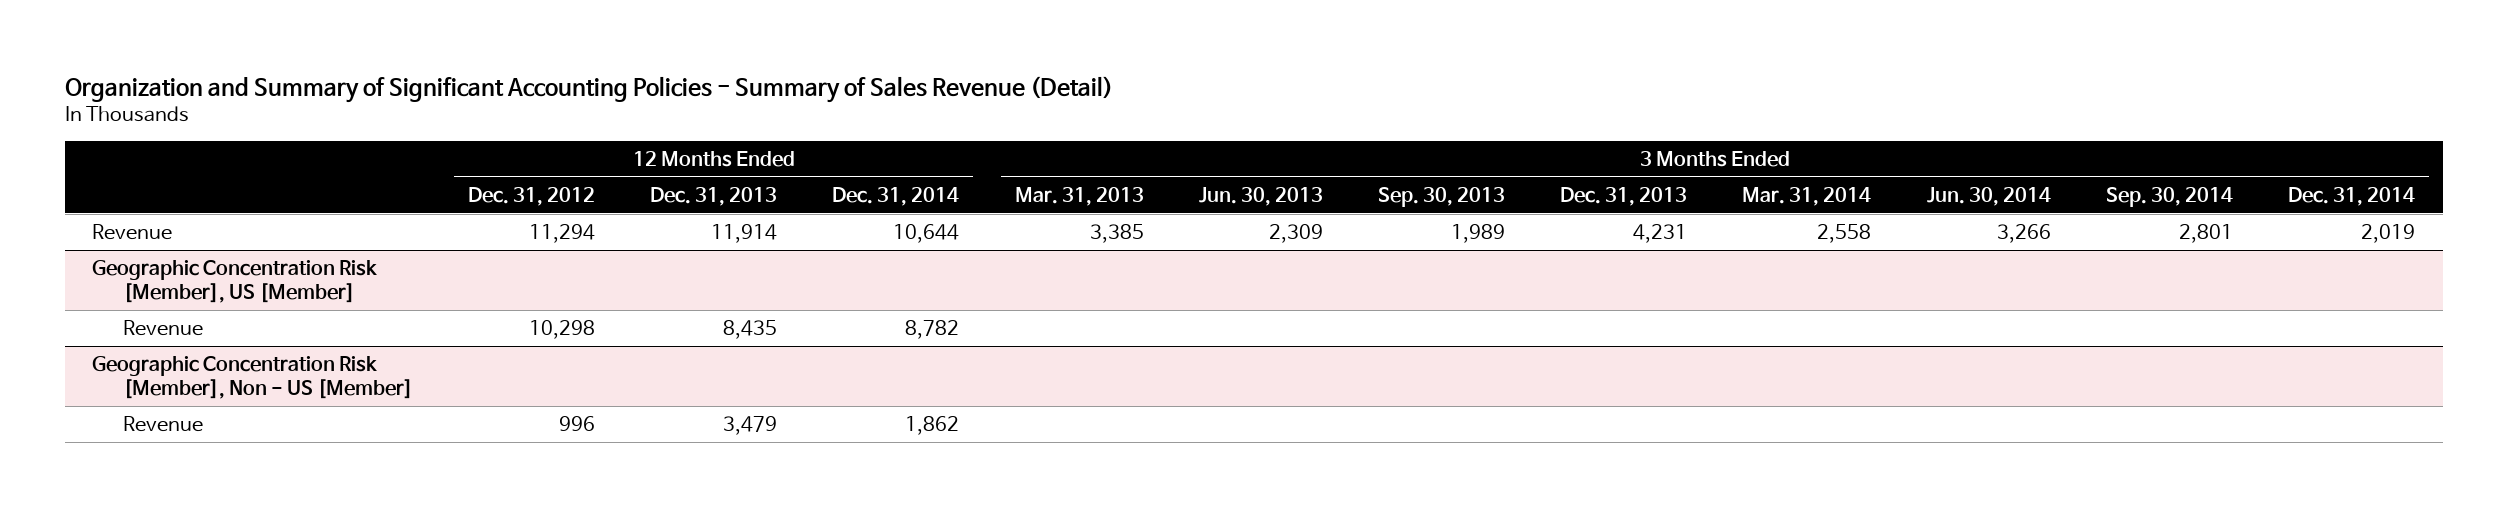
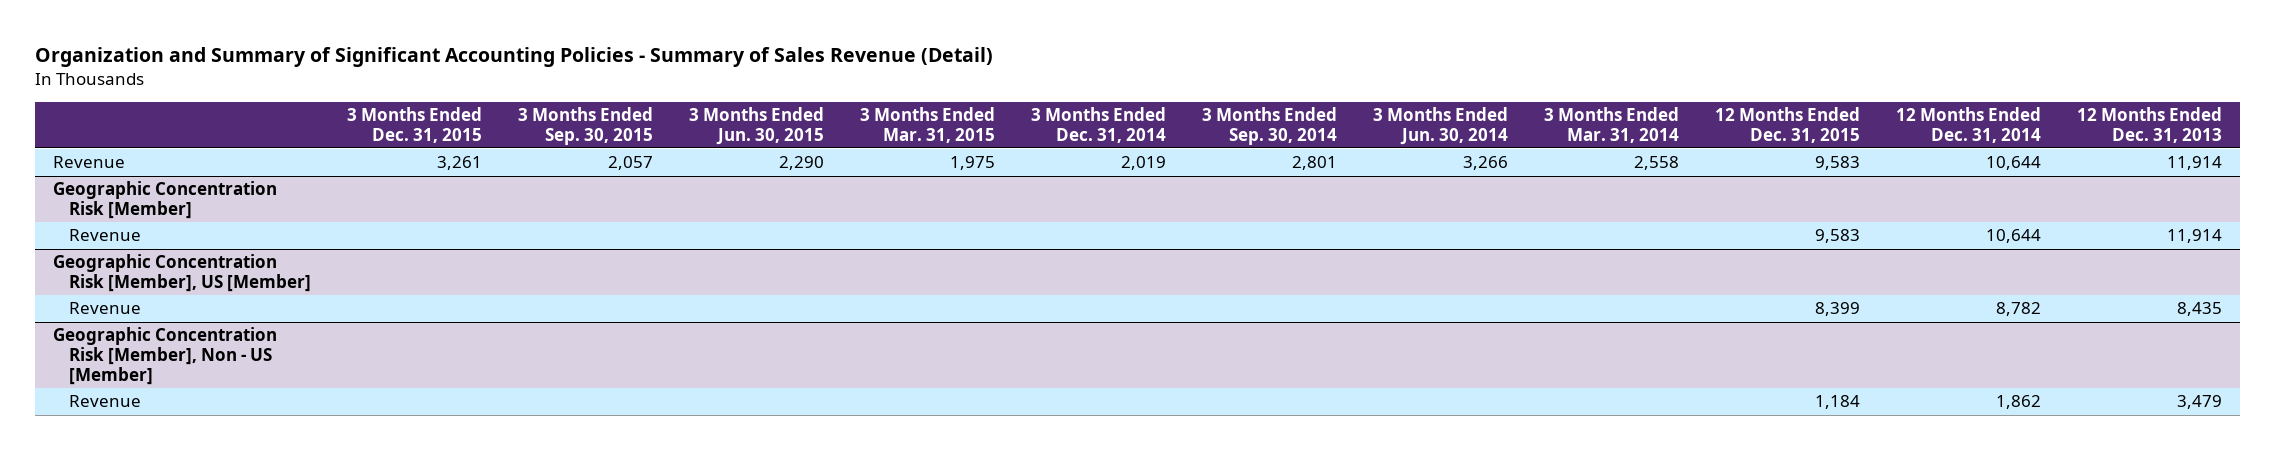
- | 12 Months Ended Dec. 31, 2012 | 12 Months Ended Dec. 31, 2013 | 12 Months Ended Dec. 31, 2014 | 3 Months Ended Mar. 31, 2013 | 3 Months Ended Jun. 30, 2013 | 3 Months Ended Sep. 30, 2013 | 3 Months Ended Dec. 31, 2013 | 3 Months Ended Mar. 31, 2014 | 3 Months Ended Jun. 30, 2014 | 3 Months Ended Sep. 30, 2014 | 3 Months Ended Dec. 31, 2014
+ | 3 Months Ended Dec. 31, 2015 | 3 Months Ended Sep. 30, 2015 | 3 Months Ended Jun. 30, 2015 | 3 Months Ended Mar. 31, 2015 | 3 Months Ended Dec. 31, 2014 | 3 Months Ended Sep. 30, 2014 | 3 Months Ended Jun. 30, 2014 | 3 Months Ended Mar. 31, 2014 | 12 Months Ended Dec. 31, 2015 | 12 Months Ended Dec. 31, 2014 | 12 Months Ended Dec. 31, 2013
+ Geographic Concentration Risk [Member]
+ Revenue | | | | | | | | | 9,583 | 10,644 | 11,914

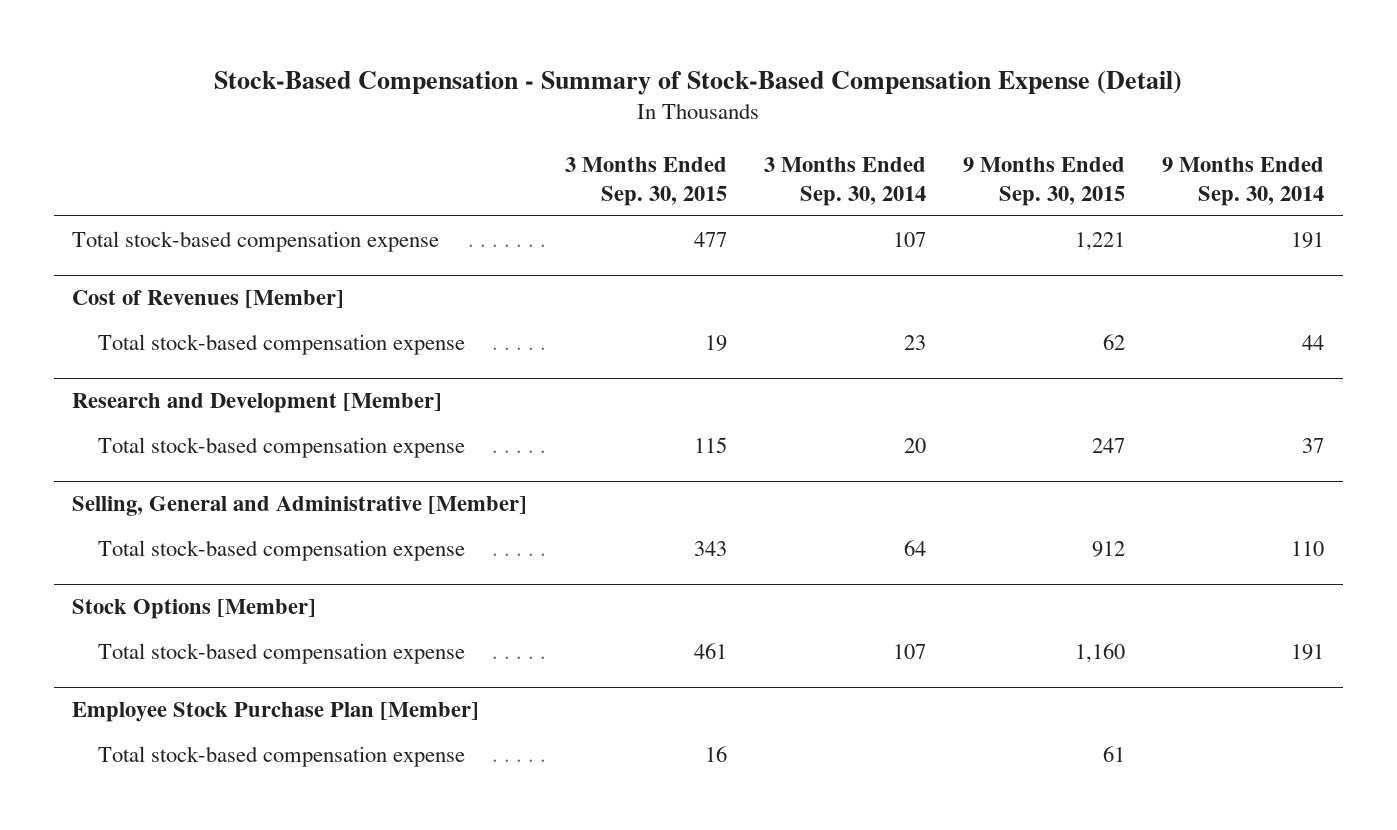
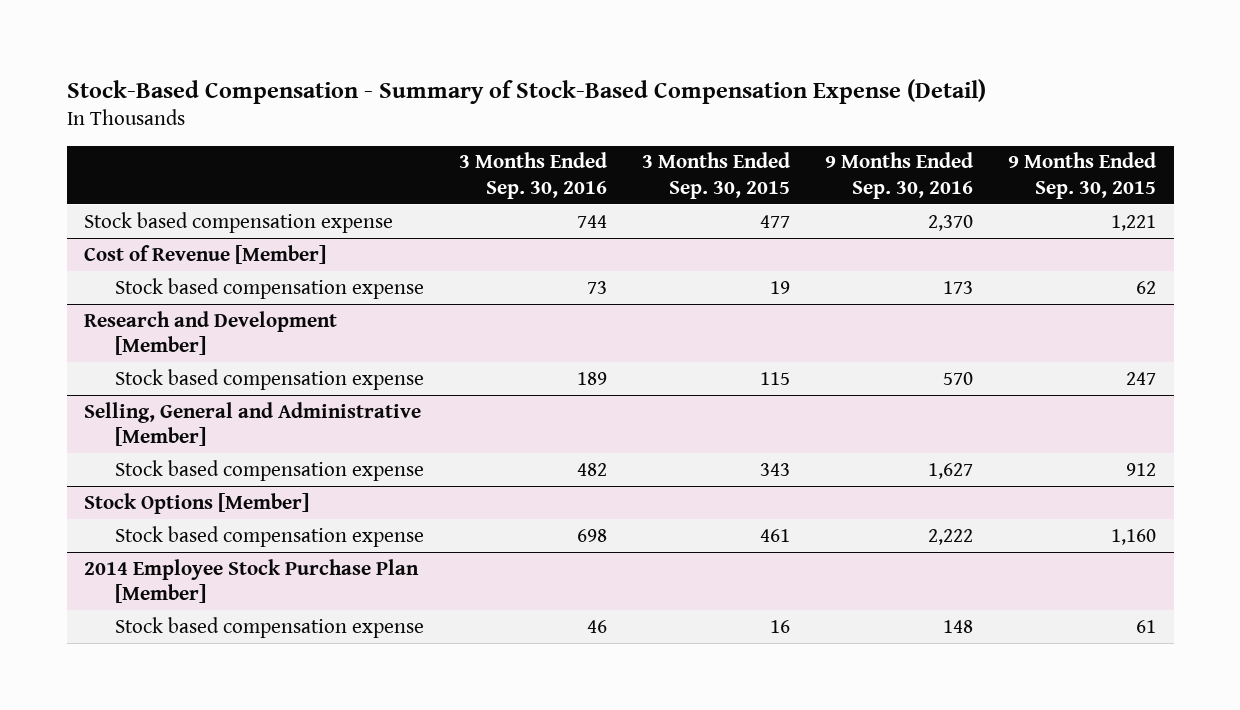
- | 3 Months Ended Sep. 30, 2015 | 3 Months Ended Sep. 30, 2014 | 9 Months Ended Sep. 30, 2015 | 9 Months Ended Sep. 30, 2014
+ | 3 Months Ended Sep. 30, 2016 | 3 Months Ended Sep. 30, 2015 | 9 Months Ended Sep. 30, 2016 | 9 Months Ended Sep. 30, 2015
- Total stock-based compensation expense | 477 | 107 | 1,221 | 191
- Cost of Revenues [Member]
- Total stock-based compensation expense | 19 | 23 | 62 | 44
+ Stock based compensation expense | 744 | 477 | 2,370 | 1,221
+ Cost of Revenue [Member]
+ Stock based compensation expense | 73 | 19 | 173 | 62
@ Research and Development [Member]
- Total stock-based compensation expense | 115 | 20 | 247 | 37
+ Stock based compensation expense | 189 | 115 | 570 | 247
@ Selling, General and Administrative [Member]
- Total stock-based compensation expense | 343 | 64 | 912 | 110
+ Stock based compensation expense | 482 | 343 | 1,627 | 912
@ Stock Options [Member]
- Total stock-based compensation expense | 461 | 107 | 1,160 | 191
- Employee Stock Purchase Plan [Member]
- Total stock-based compensation expense | 16 | | 61 |
@ Stock Options [Member]
+ Stock based compensation expense | 698 | 461 | 2,222 | 1,160
+ 2014 Employee Stock Purchase Plan [Member]
+ Stock based compensation expense | 46 | 16 | 148 | 61

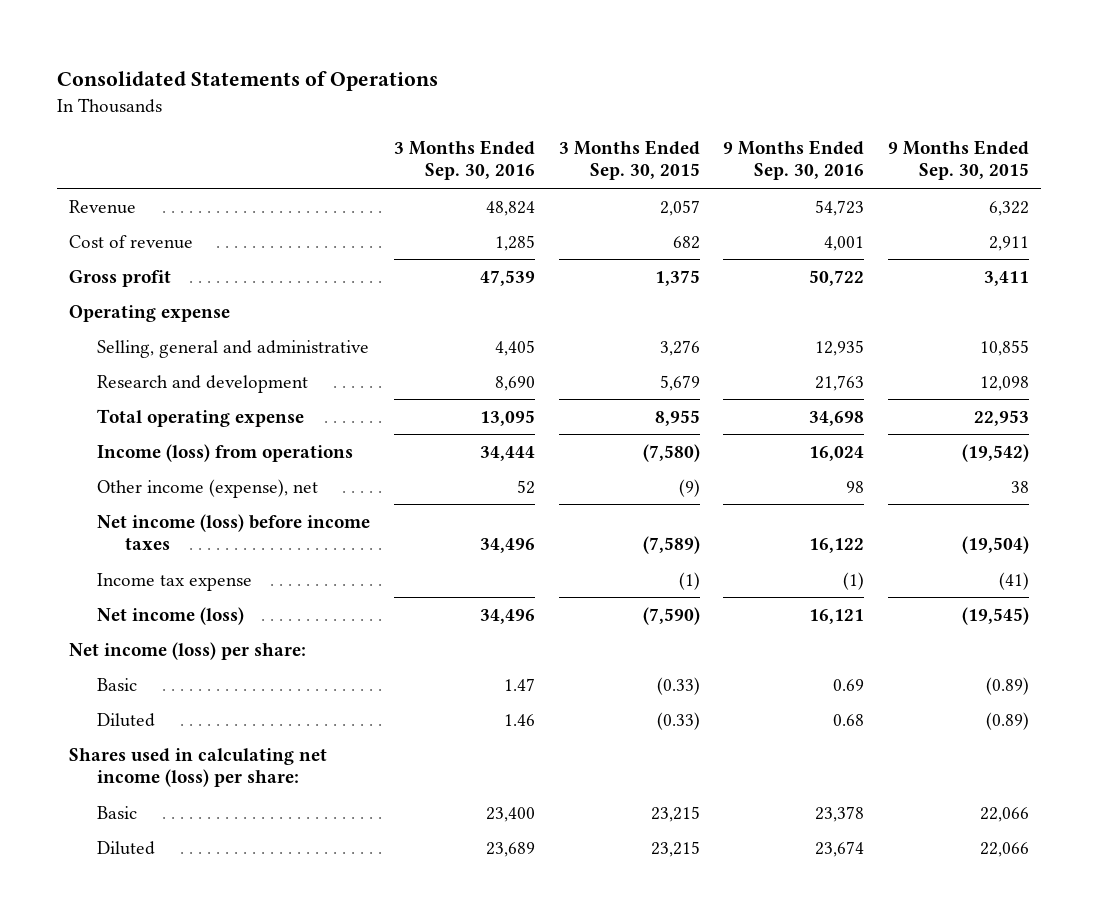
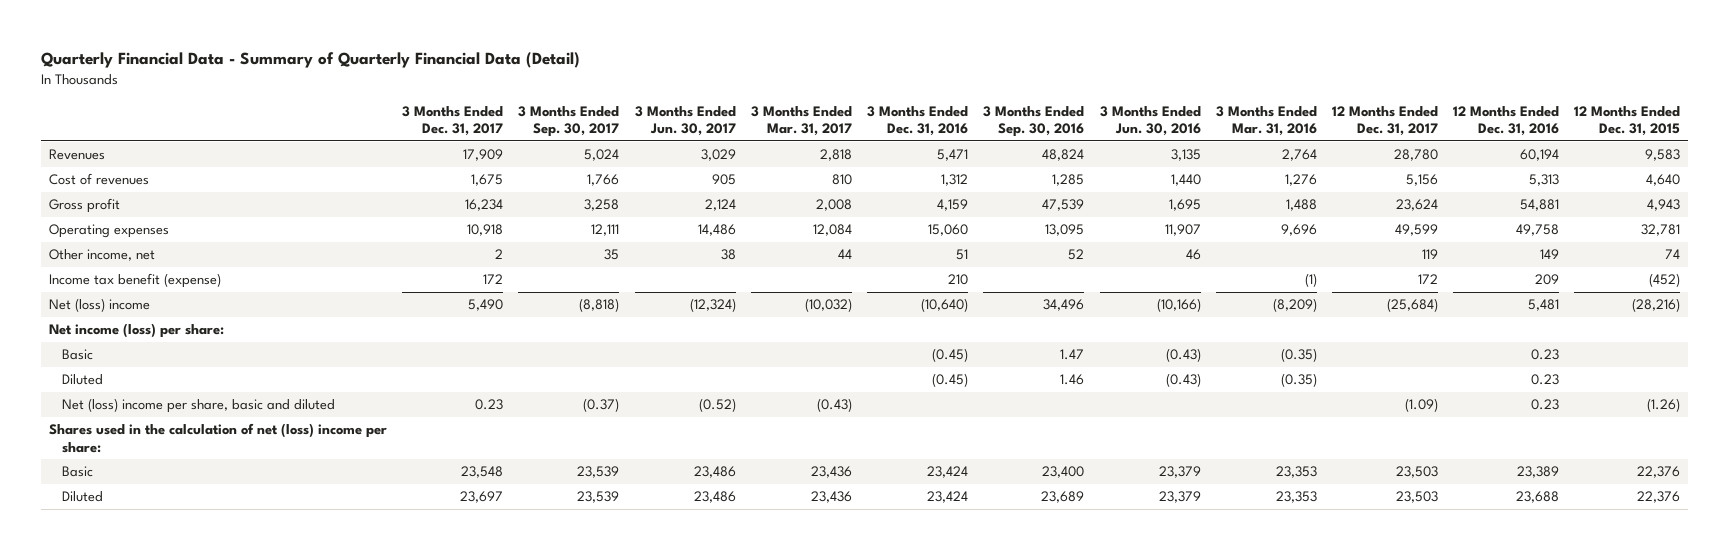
- Consolidated Statements of Operations
+ Quarterly Financial Data - Summary of Quarterly Financial Data (Detail)
- | 3 Months Ended Sep. 30, 2016 | 3 Months Ended Sep. 30, 2015 | 9 Months Ended Sep. 30, 2016 | 9 Months Ended Sep. 30, 2015
+ | 3 Months Ended Dec. 31, 2017 | 3 Months Ended Sep. 30, 2017 | 3 Months Ended Jun. 30, 2017 | 3 Months Ended Mar. 31, 2017 | 3 Months Ended Dec. 31, 2016 | 3 Months Ended Sep. 30, 2016 | 3 Months Ended Jun. 30, 2016 | 3 Months Ended Mar. 31, 2016 | 12 Months Ended Dec. 31, 2017 | 12 Months Ended Dec. 31, 2016 | 12 Months Ended Dec. 31, 2015
- Revenue | 48,824 | 2,057 | 54,723 | 6,322
- Cost of revenue | 1,285 | 682 | 4,001 | 2,911
+ Revenues | 17,909 | 5,024 | 3,029 | 2,818 | 5,471 | 48,824 | 3,135 | 2,764 | 28,780 | 60,194 | 9,583
+ Cost of revenues | 1,675 | 1,766 | 905 | 810 | 1,312 | 1,285 | 1,440 | 1,276 | 5,156 | 5,313 | 4,640
- Operating expense
- Selling, general and administrative | 4,405 | 3,276 | 12,935 | 10,855
- Research and development | 8,690 | 5,679 | 21,763 | 12,098
- Total operating expense | 13,095 | 8,955 | 34,698 | 22,953
- Income (loss) from operations | 34,444 | (7,580) | 16,024 | (19,542)
- Other income (expense), net | 52 | (9) | 98 | 38
- Net income (loss) before income taxes | 34,496 | (7,589) | 16,122 | (19,504)
- Income tax expense | | (1) | (1) | (41)
- Net income (loss) | 34,496 | (7,590) | 16,121 | (19,545)
+ Operating expenses | 10,918 | 12,111 | 14,486 | 12,084 | 15,060 | 13,095 | 11,907 | 9,696 | 49,599 | 49,758 | 32,781
+ Other income, net | 2 | 35 | 38 | 44 | 51 | 52 | 46 | | 119 | 149 | 74
+ Income tax benefit (expense) | 172 | | | | 210 | | | (1) | 172 | 209 | (452)
+ Net (loss) income | 5,490 | (8,818) | (12,324) | (10,032) | (10,640) | 34,496 | (10,166) | (8,209) | (25,684) | 5,481 | (28,216)
- Shares used in calculating net income (loss) per share:
+ Net (loss) income per share, basic and diluted | 0.23 | (0.37) | (0.52) | (0.43) | | | | | (1.09) | 0.23 | (1.26)
+ Shares used in the calculation of net (loss) income per share:

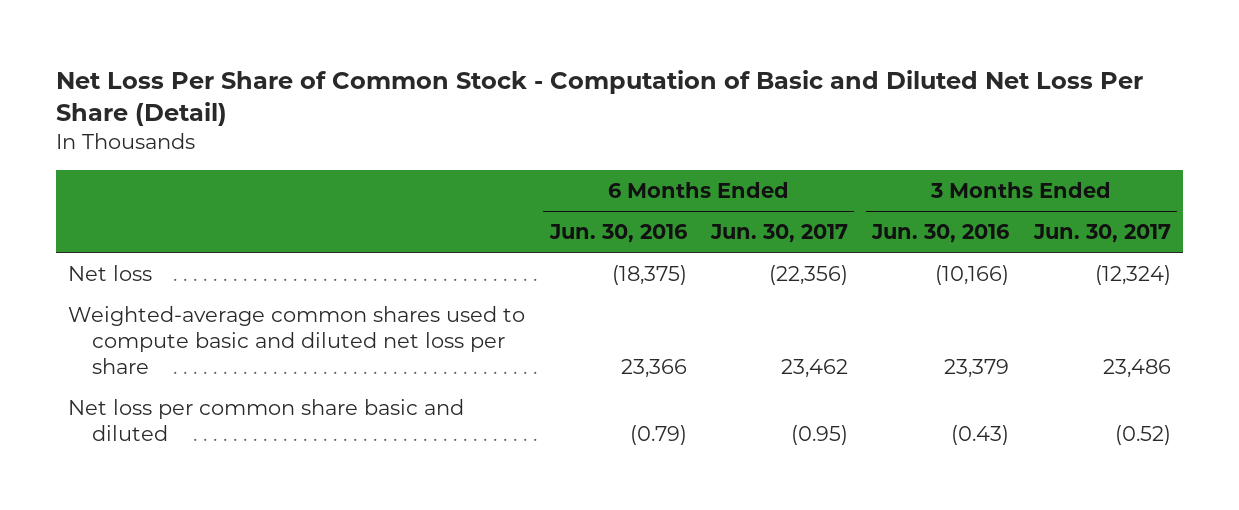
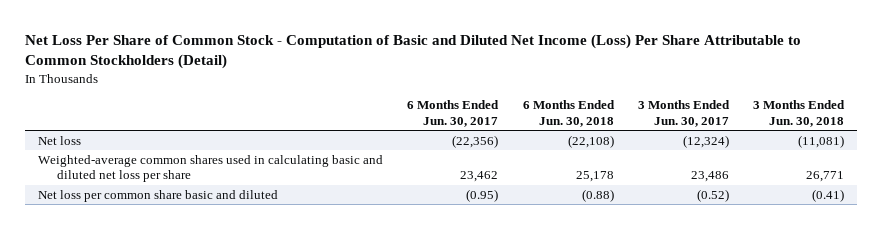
- Net Loss Per Share of Common Stock - Computation of Basic and Diluted Net Loss Per Share (Detail)
+ Net Loss Per Share of Common Stock - Computation of Basic and Diluted Net Income (Loss) Per Share Attributable to Common Stockholders (Detail)
- | 6 Months Ended Jun. 30, 2016 | 6 Months Ended Jun. 30, 2017 | 3 Months Ended Jun. 30, 2016 | 3 Months Ended Jun. 30, 2017
+ | 6 Months Ended Jun. 30, 2017 | 6 Months Ended Jun. 30, 2018 | 3 Months Ended Jun. 30, 2017 | 3 Months Ended Jun. 30, 2018
- Weighted-average common shares used to compute basic and diluted net loss per share | 23,366 | 23,462 | 23,379 | 23,486
+ Weighted-average common shares used in calculating basic and diluted net loss per share | 23,462 | 25,178 | 23,486 | 26,771

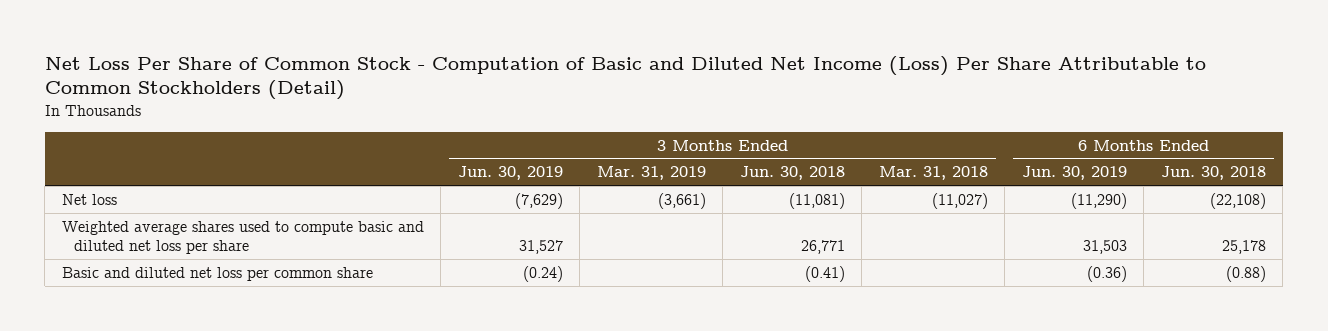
- | 6 Months Ended Jun. 30, 2017 | 6 Months Ended Jun. 30, 2018 | 3 Months Ended Jun. 30, 2017 | 3 Months Ended Jun. 30, 2018
+ | 3 Months Ended Jun. 30, 2019 | 3 Months Ended Mar. 31, 2019 | 3 Months Ended Jun. 30, 2018 | 3 Months Ended Mar. 31, 2018 | 6 Months Ended Jun. 30, 2019 | 6 Months Ended Jun. 30, 2018
- Weighted-average common shares used in calculating basic and diluted net loss per share | 23,462 | 25,178 | 23,486 | 26,771
- Net loss per common share basic and diluted | (0.95) | (0.88) | (0.52) | (0.41)
+ Weighted average shares used to compute basic and diluted net loss per share | 31,527 | | 26,771 | | 31,503 | 25,178
+ Basic and diluted net loss per common share | (0.24) | | (0.41) | | (0.36) | (0.88)

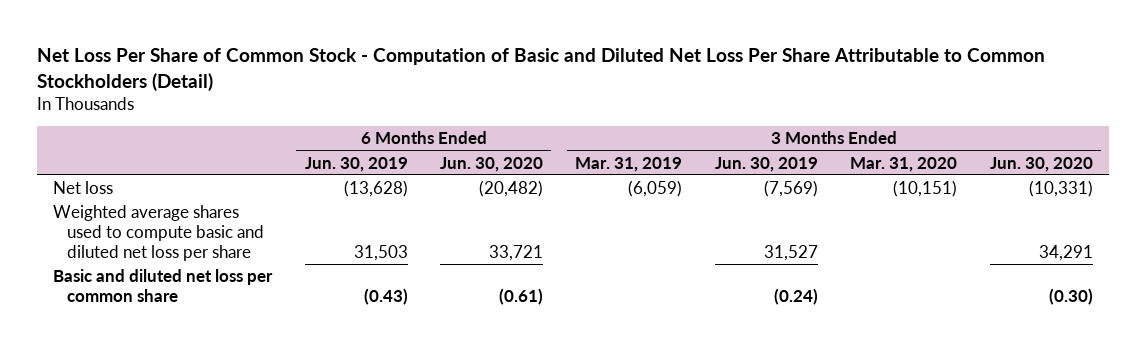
- Net Loss Per Share of Common Stock - Computation of Basic and Diluted Net Income (Loss) Per Share Attributable to Common Stockholders (Detail)
+ Net Loss Per Share of Common Stock - Computation of Basic and Diluted Net Loss Per Share Attributable to Common Stockholders (Detail)
- | 3 Months Ended Jun. 30, 2019 | 3 Months Ended Mar. 31, 2019 | 3 Months Ended Jun. 30, 2018 | 3 Months Ended Mar. 31, 2018 | 6 Months Ended Jun. 30, 2019 | 6 Months Ended Jun. 30, 2018
+ | 6 Months Ended Jun. 30, 2019 | 6 Months Ended Jun. 30, 2020 | 3 Months Ended Mar. 31, 2019 | 3 Months Ended Jun. 30, 2019 | 3 Months Ended Mar. 31, 2020 | 3 Months Ended Jun. 30, 2020
- Net loss | (7,629) | (3,661) | (11,081) | (11,027) | (11,290) | (22,108)
+ Net loss | (13,628) | (20,482) | (6,059) | (7,569) | (10,151) | (10,331)
- Basic and diluted net loss per common share | (0.24) | | (0.41) | | (0.36) | (0.88)
+ Basic and diluted net loss per common share | (0.43) | (0.61) | | (0.24) | | (0.30)

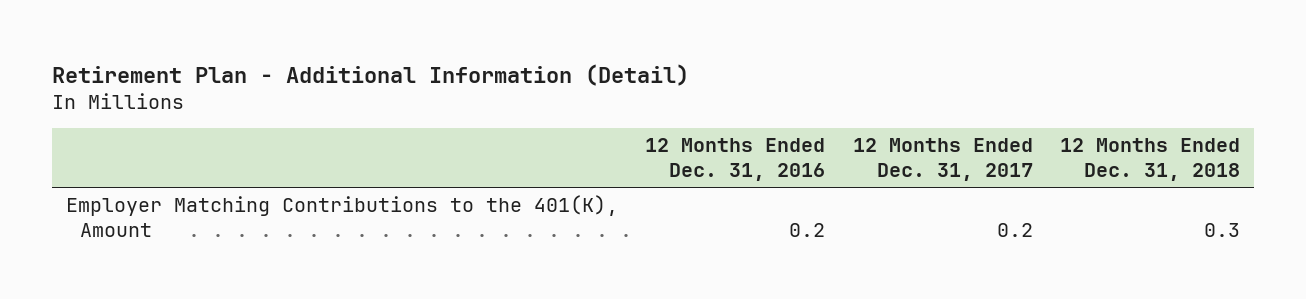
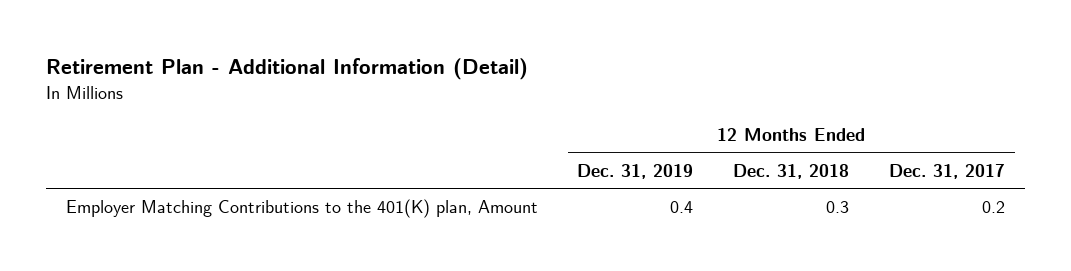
- | 12 Months Ended Dec. 31, 2016 | 12 Months Ended Dec. 31, 2017 | 12 Months Ended Dec. 31, 2018
+ | 12 Months Ended Dec. 31, 2019 | 12 Months Ended Dec. 31, 2018 | 12 Months Ended Dec. 31, 2017
- Employer Matching Contributions to the 401(K), Amount | 0.2 | 0.2 | 0.3
+ Employer Matching Contributions to the 401(K) plan, Amount | 0.4 | 0.3 | 0.2

